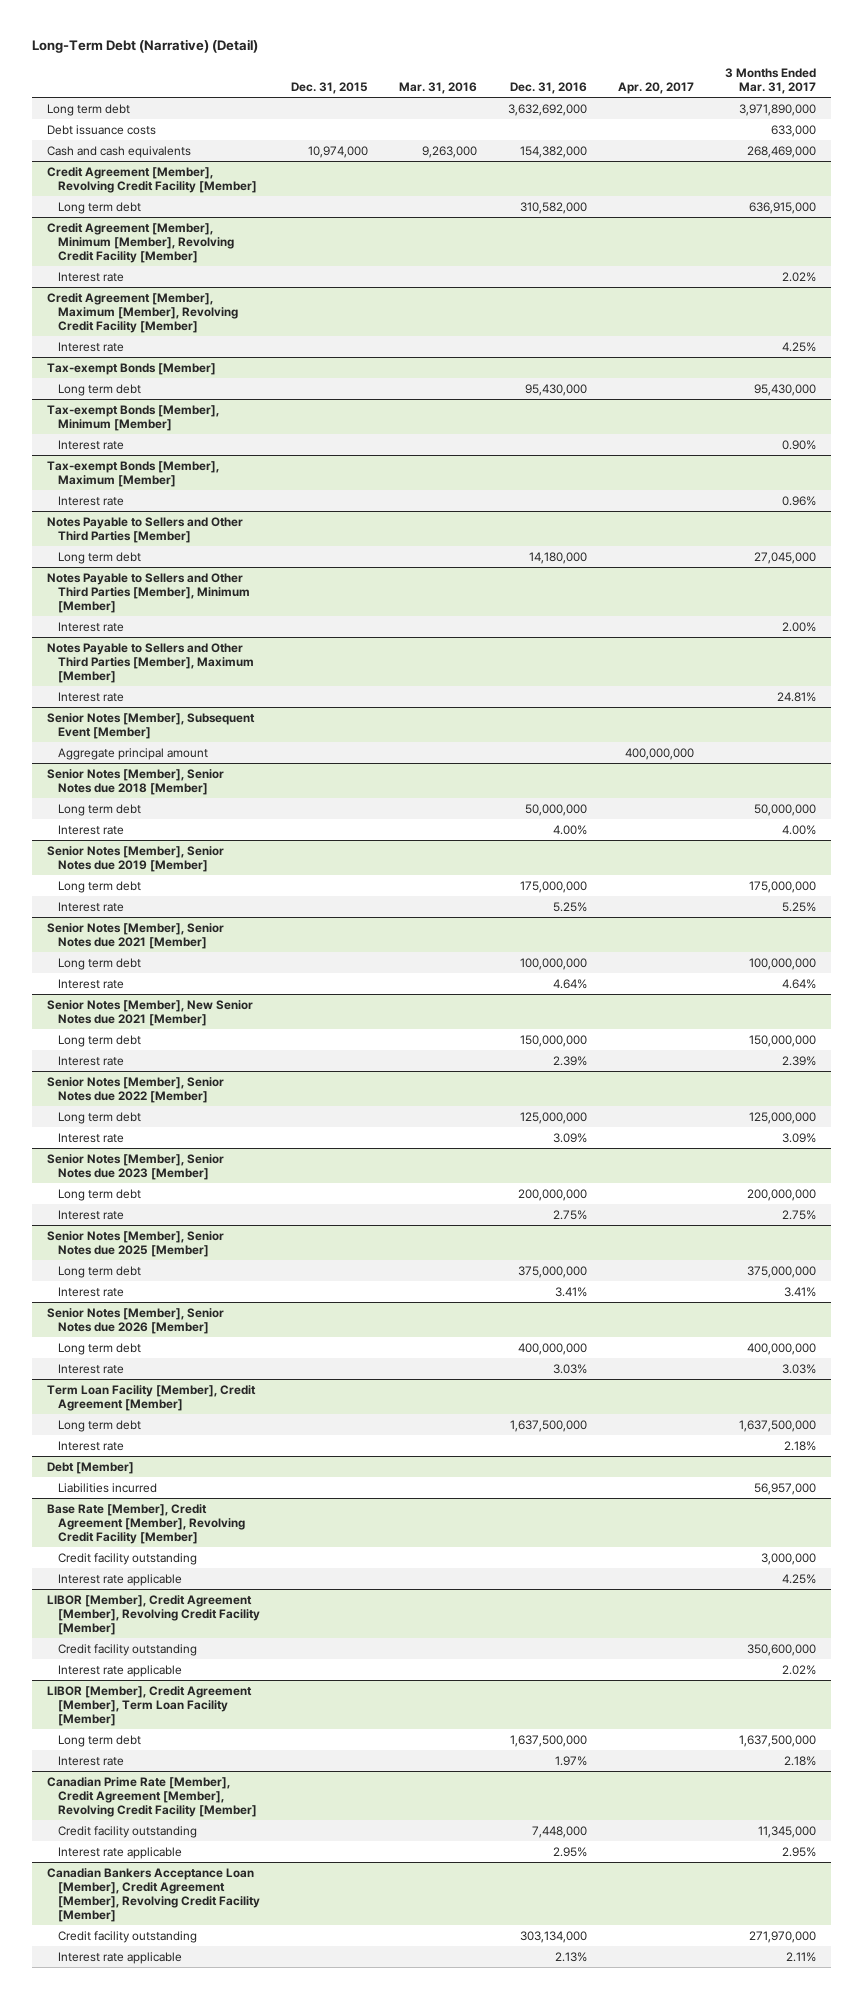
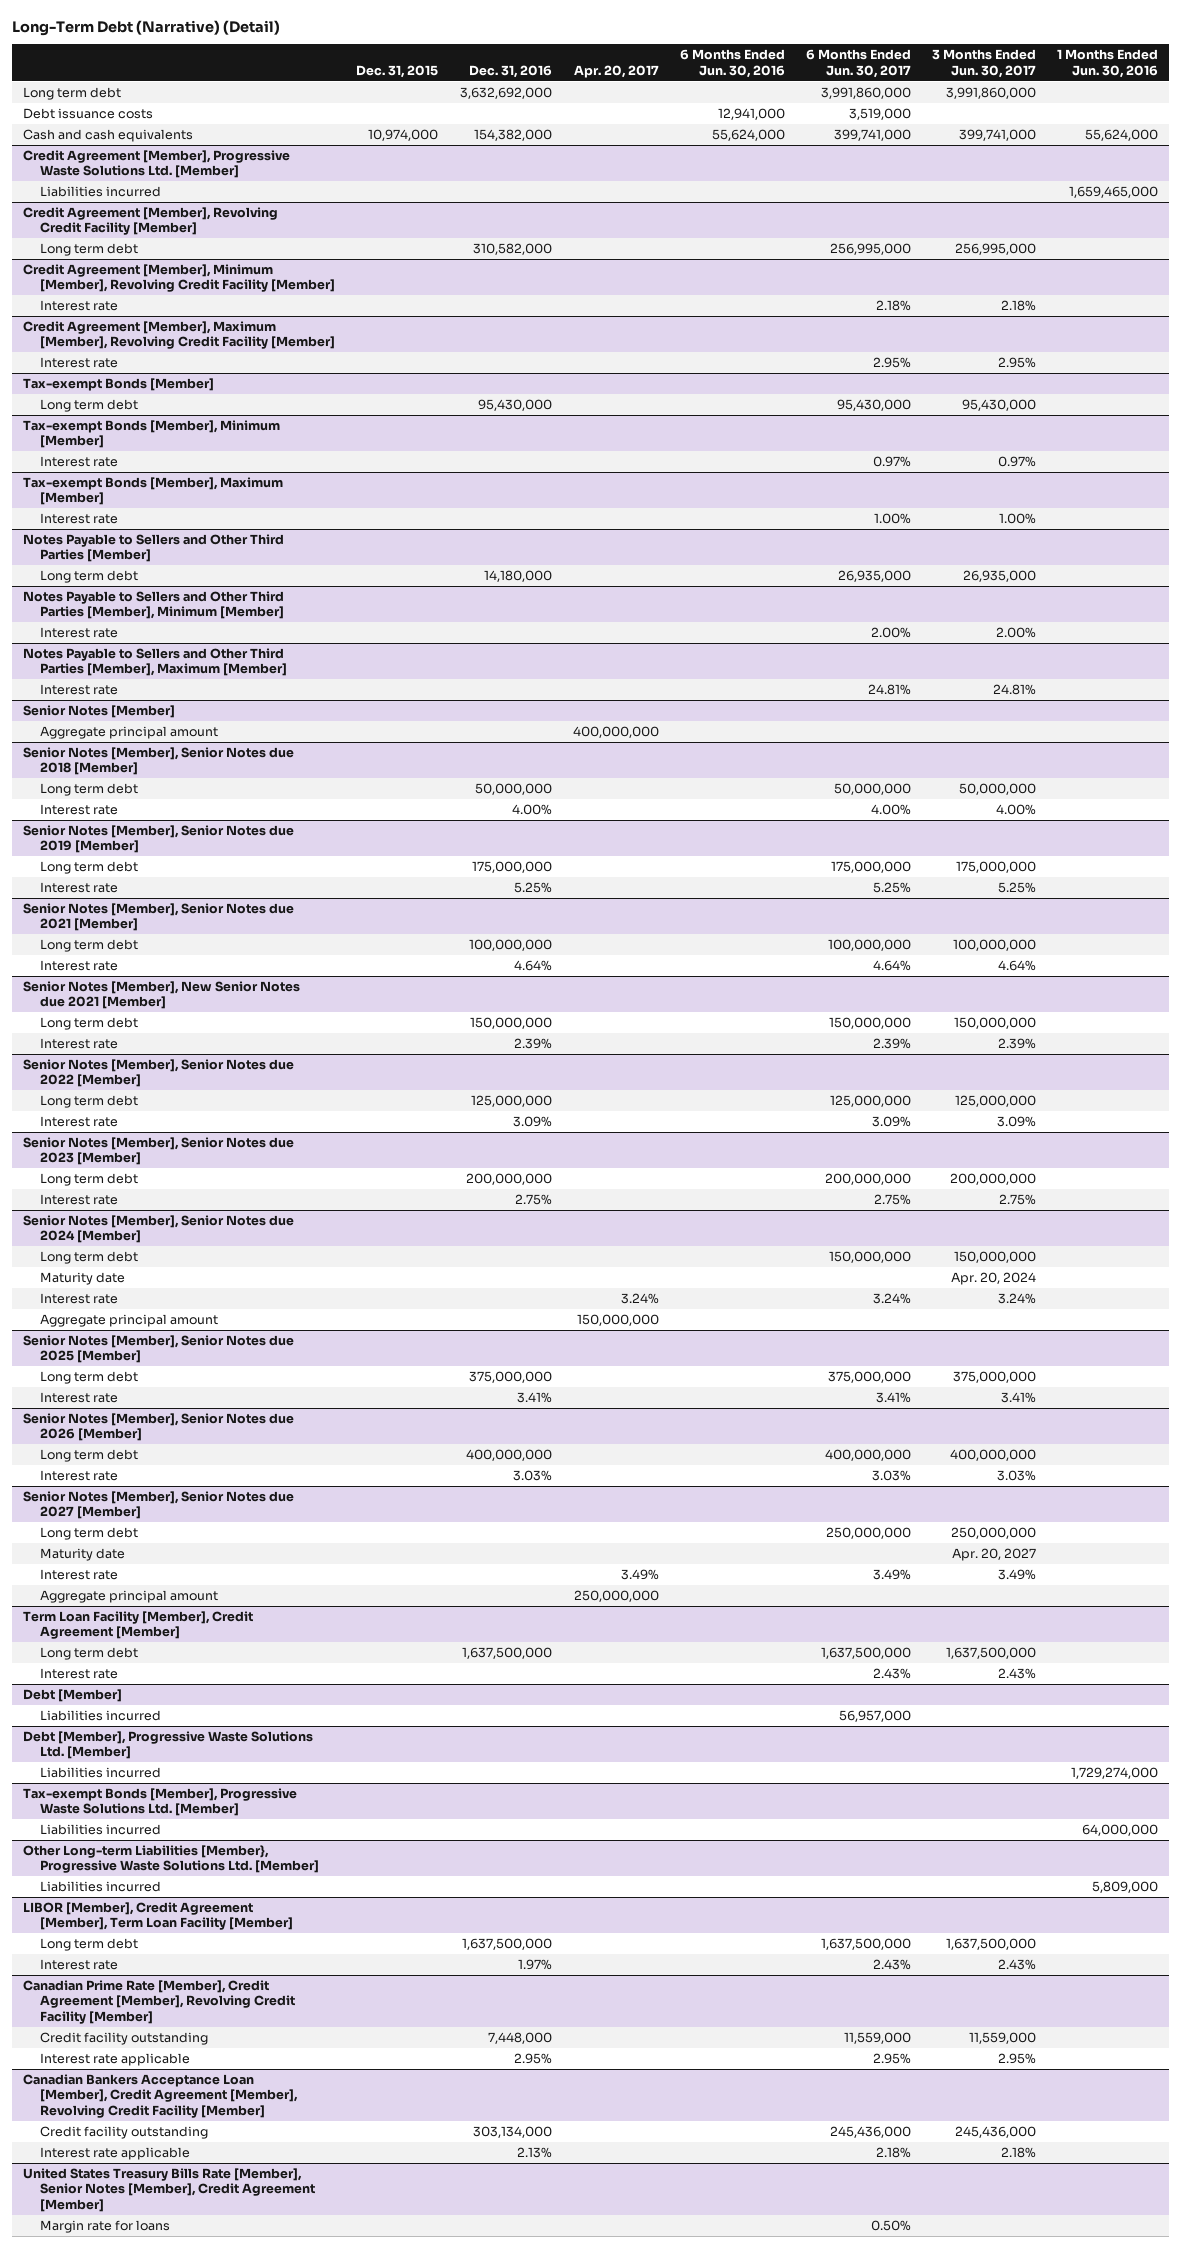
- | Dec. 31, 2015 | Mar. 31, 2016 | Dec. 31, 2016 | Apr. 20, 2017 | 3 Months Ended Mar. 31, 2017
+ | Dec. 31, 2015 | Dec. 31, 2016 | Apr. 20, 2017 | 6 Months Ended Jun. 30, 2016 | 6 Months Ended Jun. 30, 2017 | 3 Months Ended Jun. 30, 2017 | 1 Months Ended Jun. 30, 2016
+ Credit Agreement [Member], Progressive Waste Solutions Ltd. [Member]
+ Liabilities incurred | | | | | | | 1,659,465,000
- Senior Notes [Member], Subsequent Event [Member]
+ Senior Notes [Member]
+ Senior Notes [Member], Senior Notes due 2024 [Member]
+ Long term debt | | | | | 150,000,000 | 150,000,000 |
+ Maturity date | | | | | | Apr. 20, 2024 |
+ Interest rate | | | 3.24% | | 3.24% | 3.24% |
+ Aggregate principal amount | | | 150,000,000 | | | |
+ Senior Notes [Member], Senior Notes due 2027 [Member]
+ Long term debt | | | | | 250,000,000 | 250,000,000 |
+ Maturity date | | | | | | Apr. 20, 2027 |
+ Interest rate | | | 3.49% | | 3.49% | 3.49% |
+ Aggregate principal amount | | | 250,000,000 | | | |
- Base Rate [Member], Credit Agreement [Member], Revolving Credit Facility [Member]
- Credit facility outstanding | | | | | 3,000,000
- Interest rate applicable | | | | | 4.25%
- LIBOR [Member], Credit Agreement [Member], Revolving Credit Facility [Member]
- Credit facility outstanding | | | | | 350,600,000
- Interest rate applicable | | | | | 2.02%
+ Debt [Member], Progressive Waste Solutions Ltd. [Member]
+ Liabilities incurred | | | | | | | 1,729,274,000
+ Tax-exempt Bonds [Member], Progressive Waste Solutions Ltd. [Member]
+ Liabilities incurred | | | | | | | 64,000,000
+ Other Long-term Liabilities [Member}, Progressive Waste Solutions Ltd. [Member]
+ Liabilities incurred | | | | | | | 5,809,000
+ United States Treasury Bills Rate [Member], Senior Notes [Member], Credit Agreement [Member]
+ Margin rate for loans | | | | | 0.50% | |

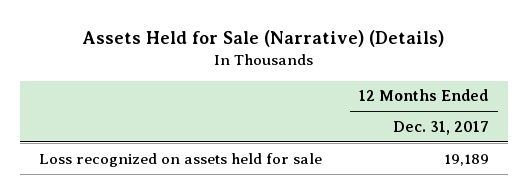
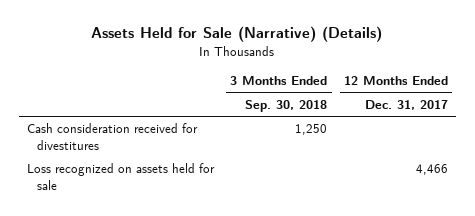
- | 12 Months Ended Dec. 31, 2017
+ | 3 Months Ended Sep. 30, 2018 | 12 Months Ended Dec. 31, 2017
- Loss recognized on assets held for sale | 19,189
+ Cash consideration received for divestitures | 1,250 |
+ Loss recognized on assets held for sale | | 4,466

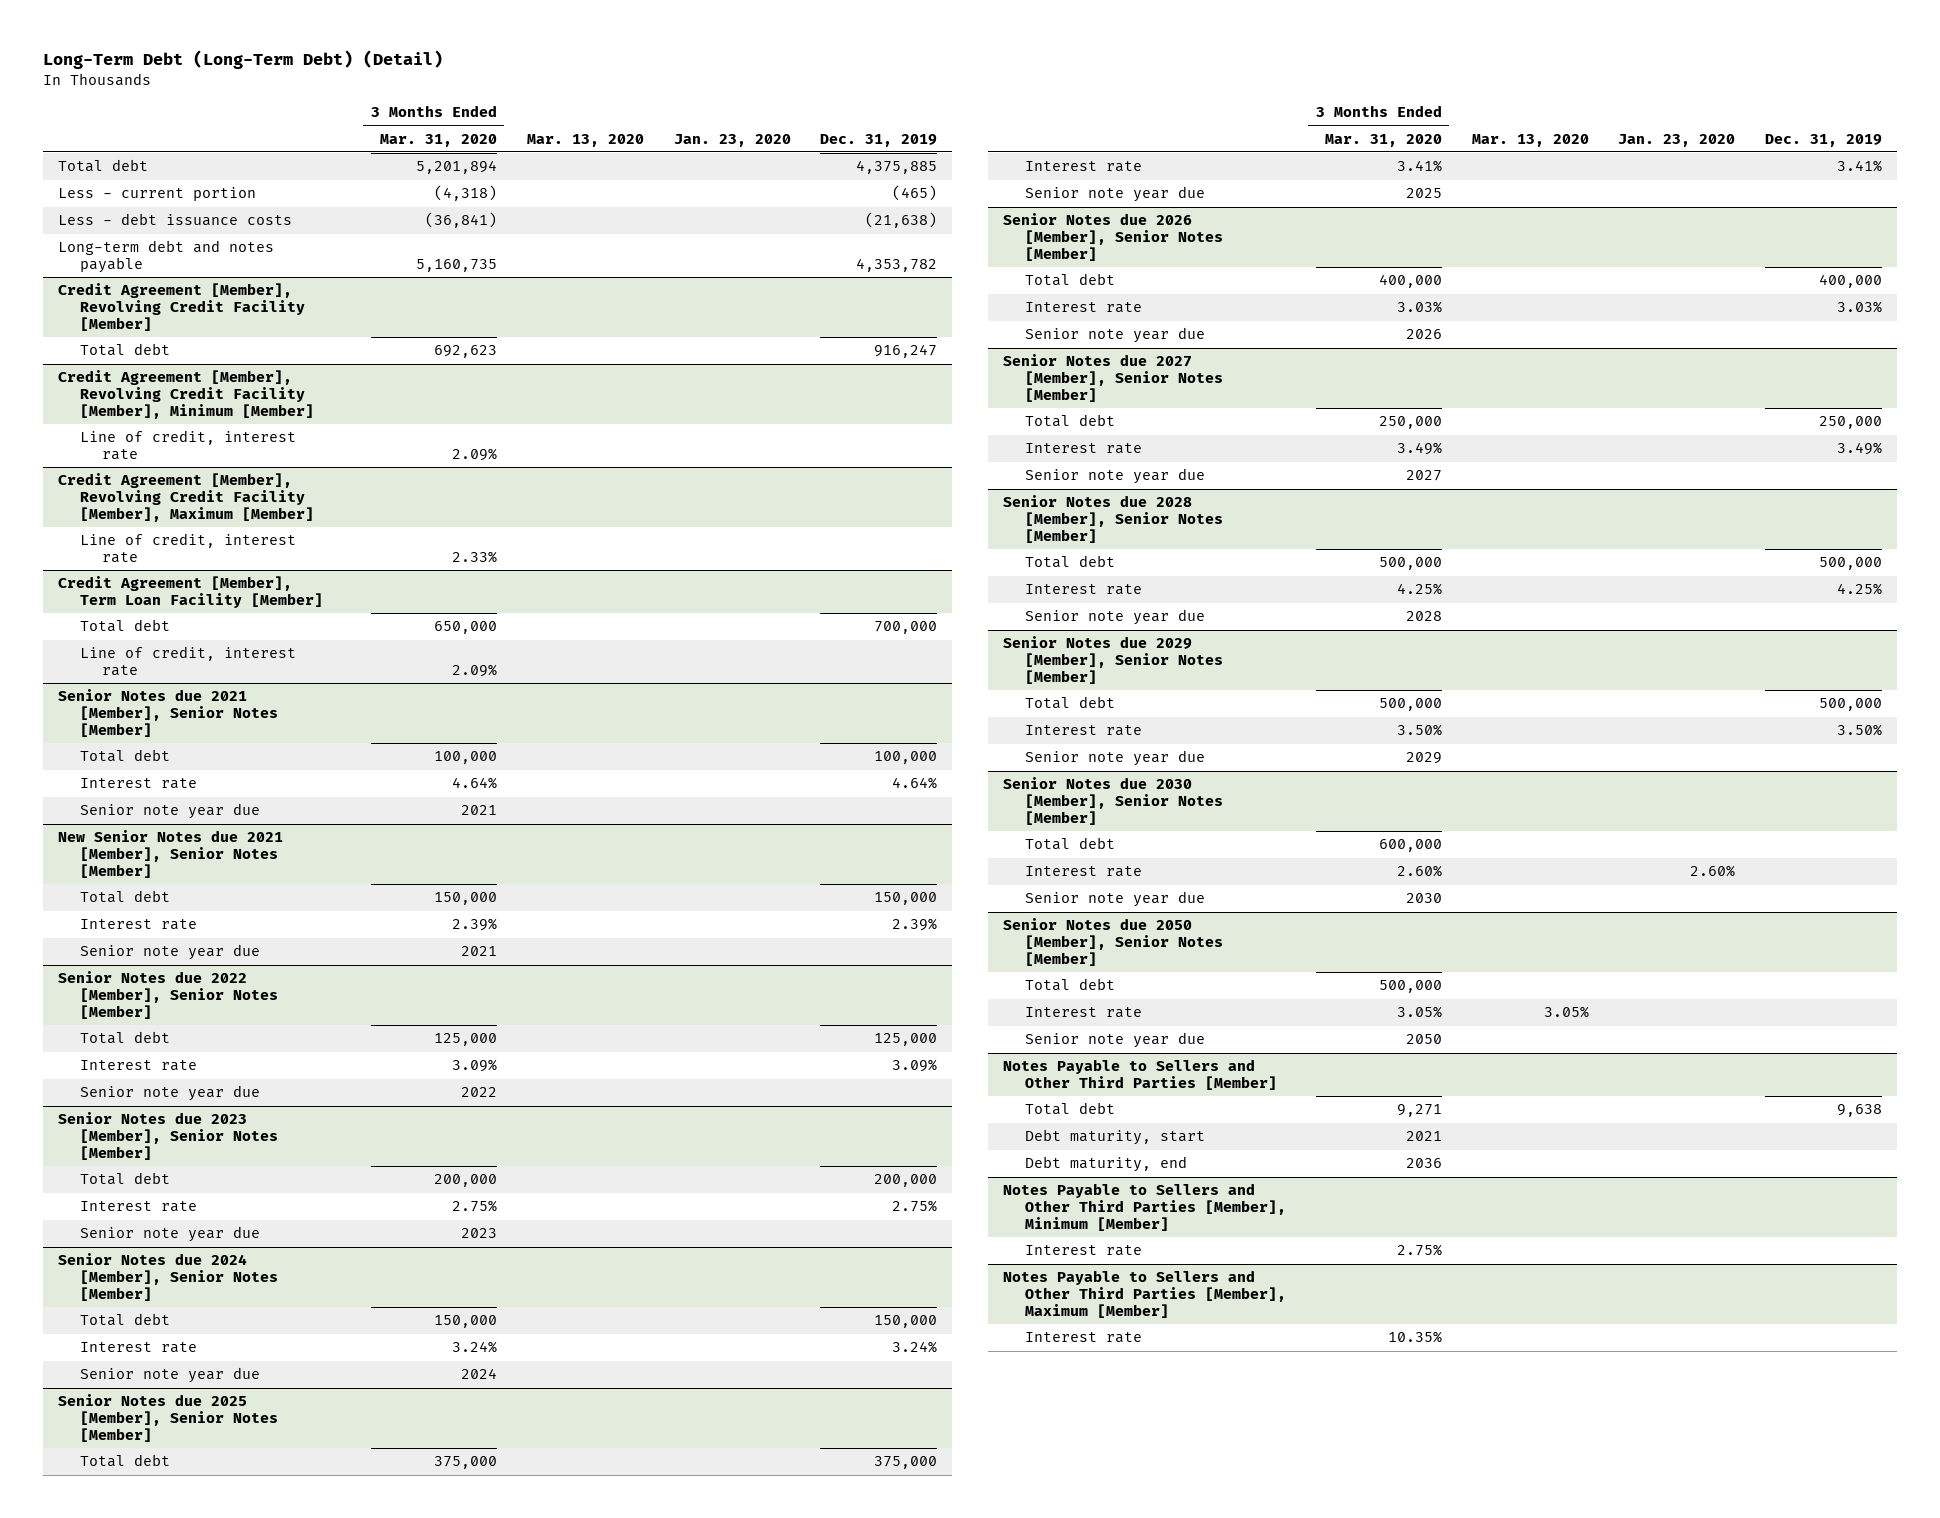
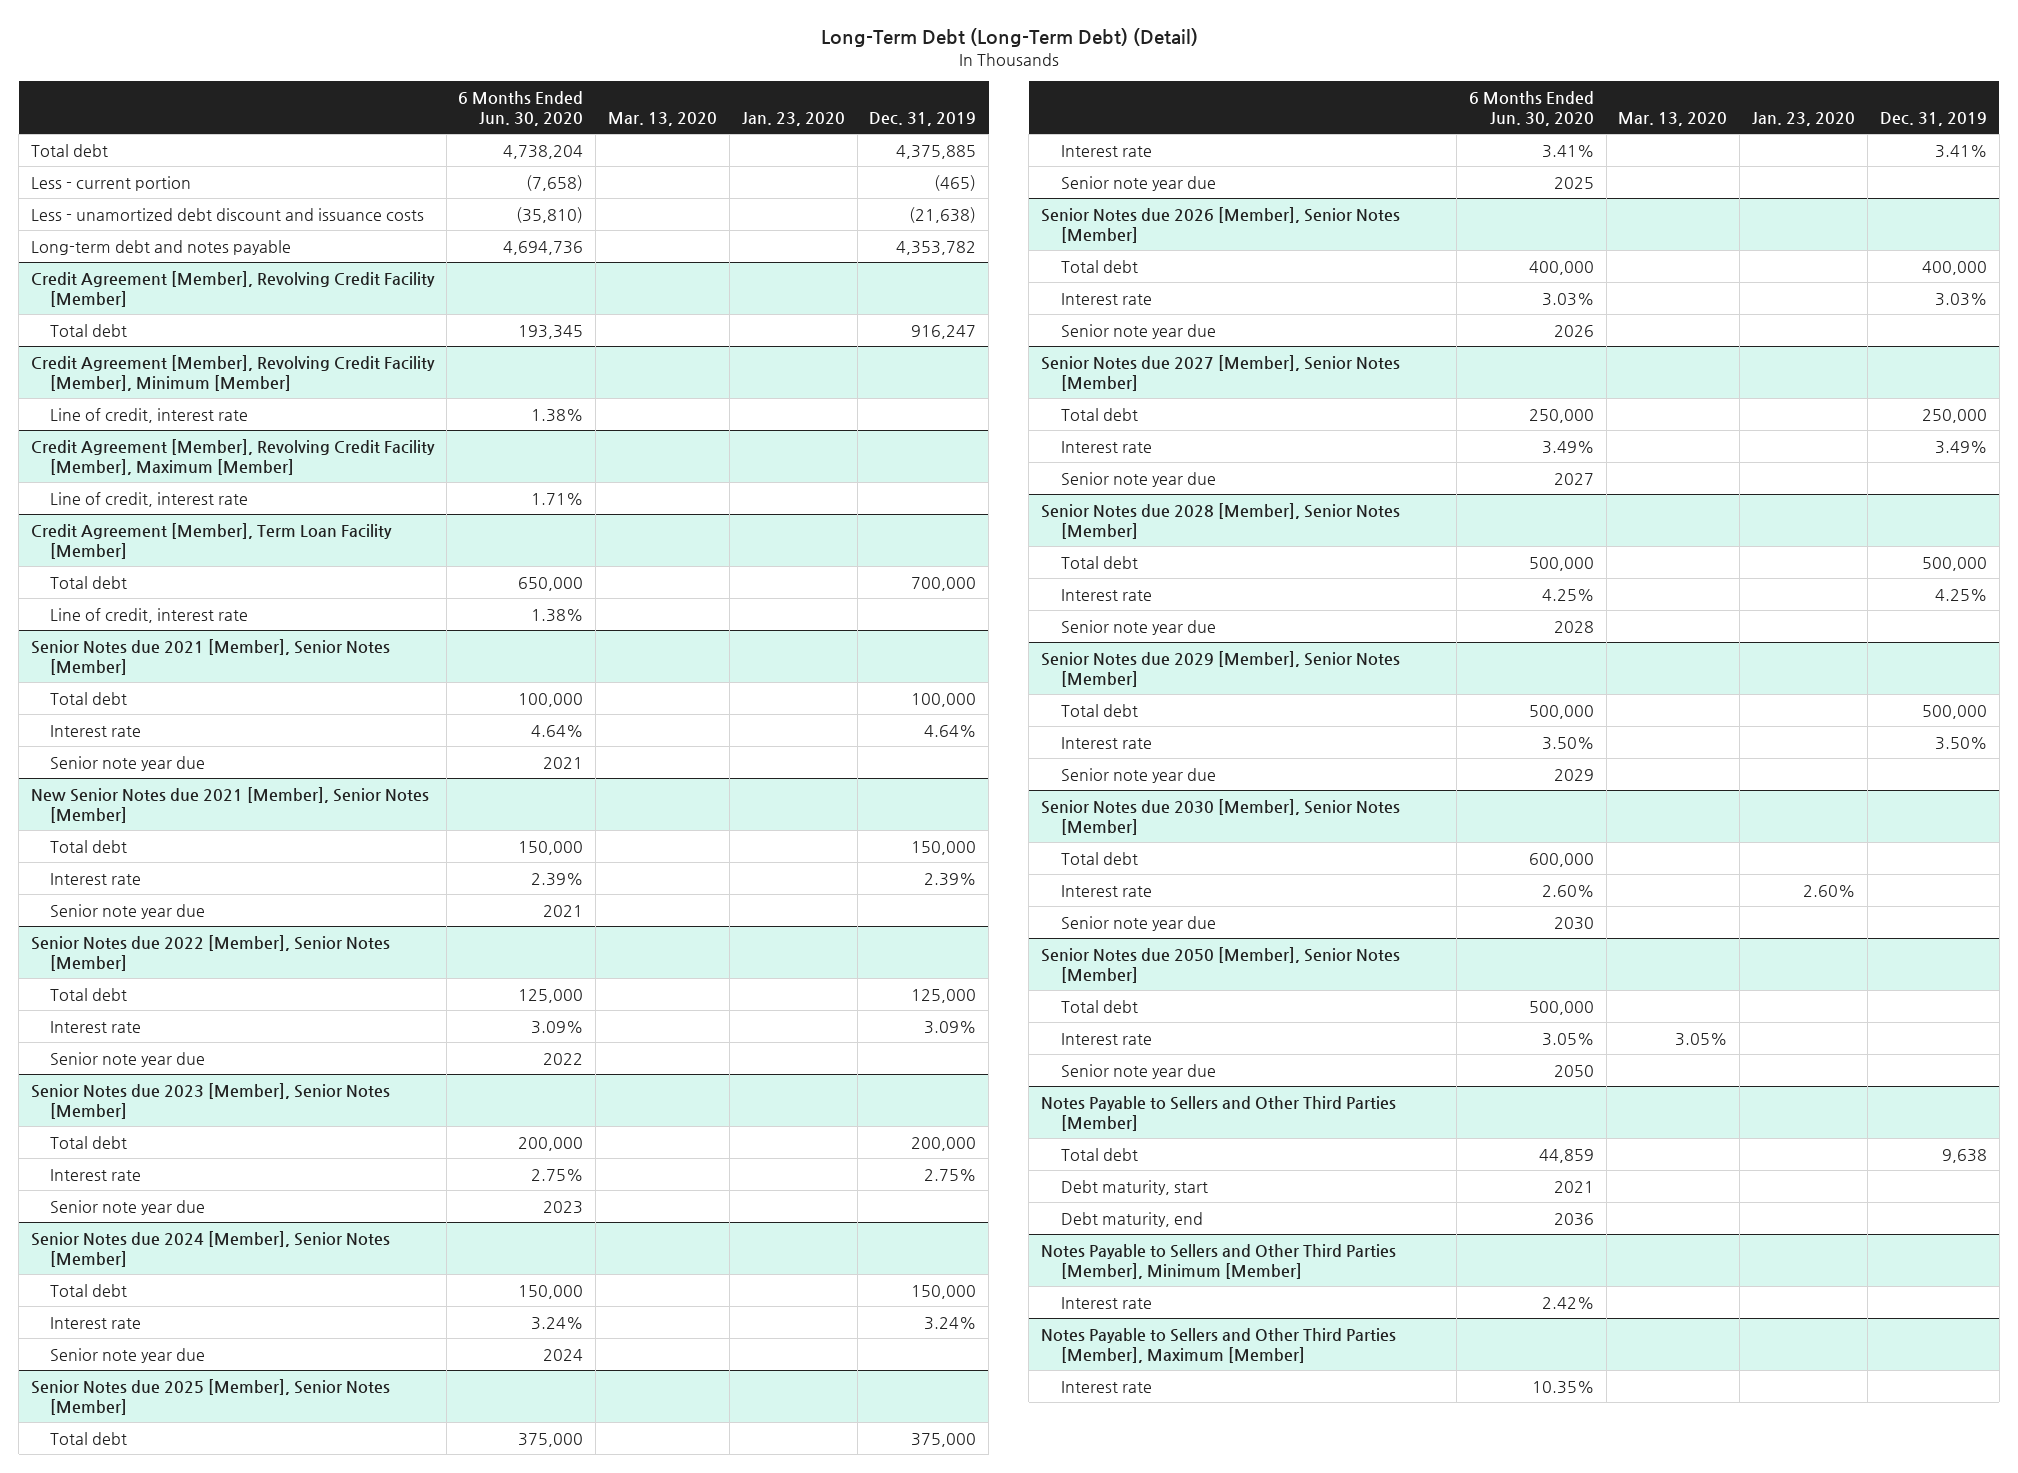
- | 3 Months Ended Mar. 31, 2020 | Mar. 13, 2020 | Jan. 23, 2020 | Dec. 31, 2019
+ | 6 Months Ended Jun. 30, 2020 | Mar. 13, 2020 | Jan. 23, 2020 | Dec. 31, 2019
- Less - debt issuance costs | (36,841) | | | (21,638)
+ Less - unamortized debt discount and issuance costs | (35,810) | | | (21,638)

